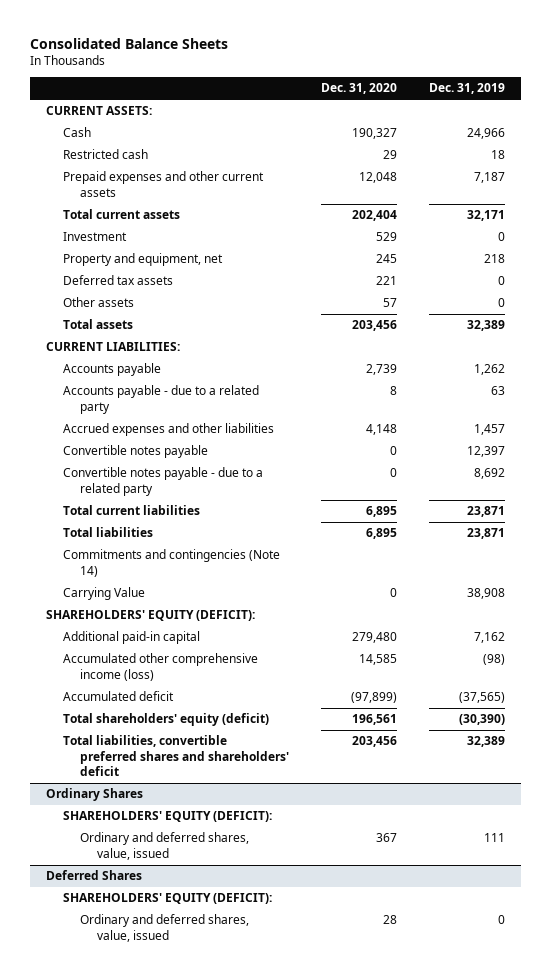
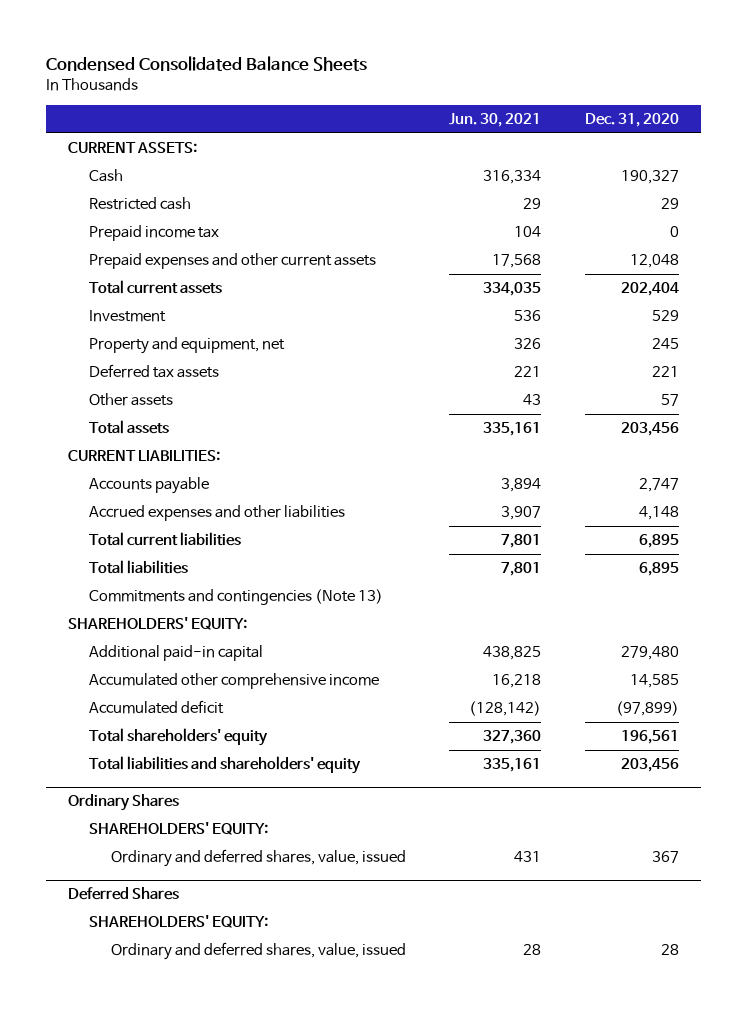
- Consolidated Balance Sheets
+ Condensed Consolidated Balance Sheets
- | Dec. 31, 2020 | Dec. 31, 2019
+ | Jun. 30, 2021 | Dec. 31, 2020
+ Prepaid income tax | 104 | 0
- Accounts payable | 2,739 | 1,262
- Accounts payable - due to a related party | 8 | 63
+ Accounts payable | 3,894 | 2,747
- Convertible notes payable | 0 | 12,397
- Convertible notes payable - due to a related party | 0 | 8,692
- Commitments and contingencies (Note 14)
- Carrying Value | 0 | 38,908
- SHAREHOLDERS' EQUITY (DEFICIT):
+ Commitments and contingencies (Note 13)
+ SHAREHOLDERS' EQUITY:
- Accumulated other comprehensive income (loss) | 14,585 | (98)
+ Accumulated other comprehensive income | 16,218 | 14,585
- Total shareholders' equity (deficit) | 196,561 | (30,390)
- Total liabilities, convertible preferred shares and shareholders' deficit | 203,456 | 32,389
+ Total shareholders' equity | 327,360 | 196,561
+ Total liabilities and shareholders' equity | 335,161 | 203,456
@ Ordinary Shares
- SHAREHOLDERS' EQUITY (DEFICIT):
+ SHAREHOLDERS' EQUITY:
@ Deferred Shares
- SHAREHOLDERS' EQUITY (DEFICIT):
+ SHAREHOLDERS' EQUITY:

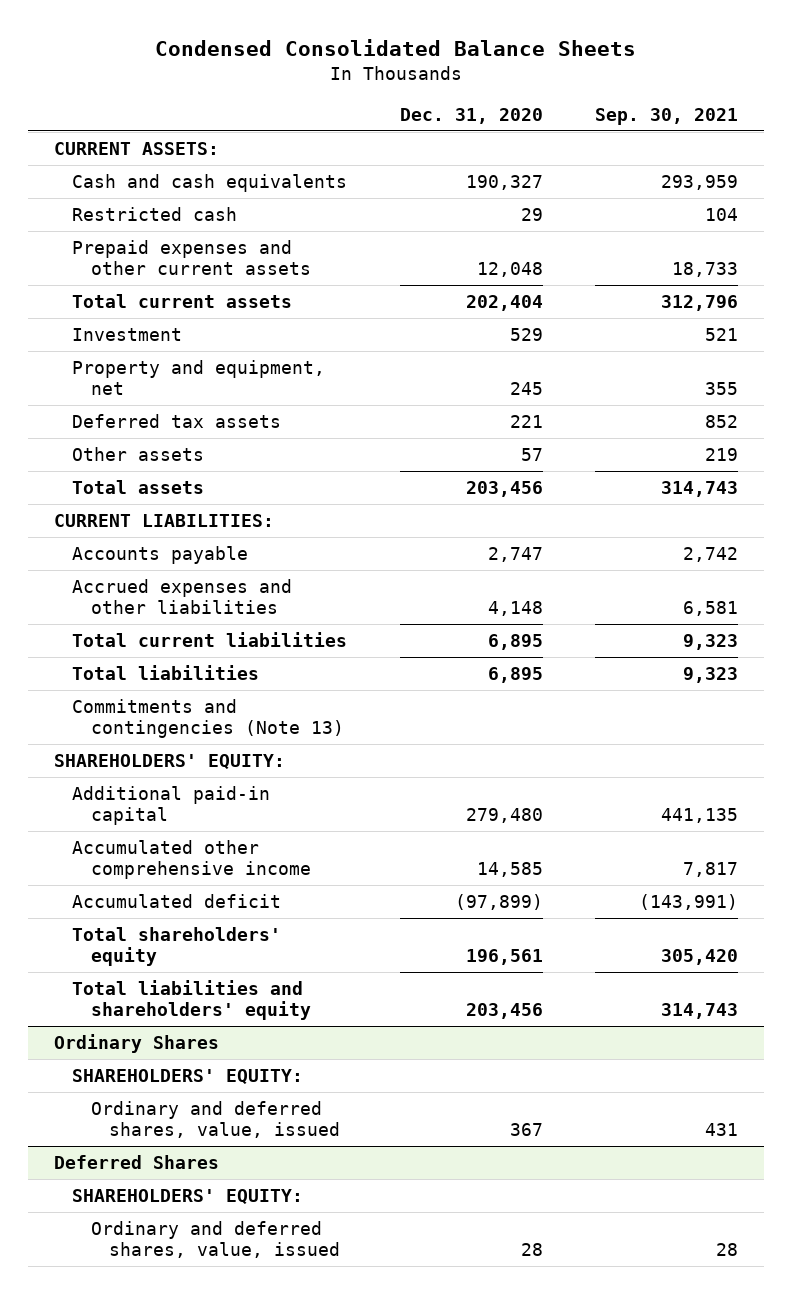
- | Jun. 30, 2021 | Dec. 31, 2020
+ | Dec. 31, 2020 | Sep. 30, 2021
- Cash | 316,334 | 190,327
+ Cash and cash equivalents | 190,327 | 293,959
- Prepaid income tax | 104 | 0

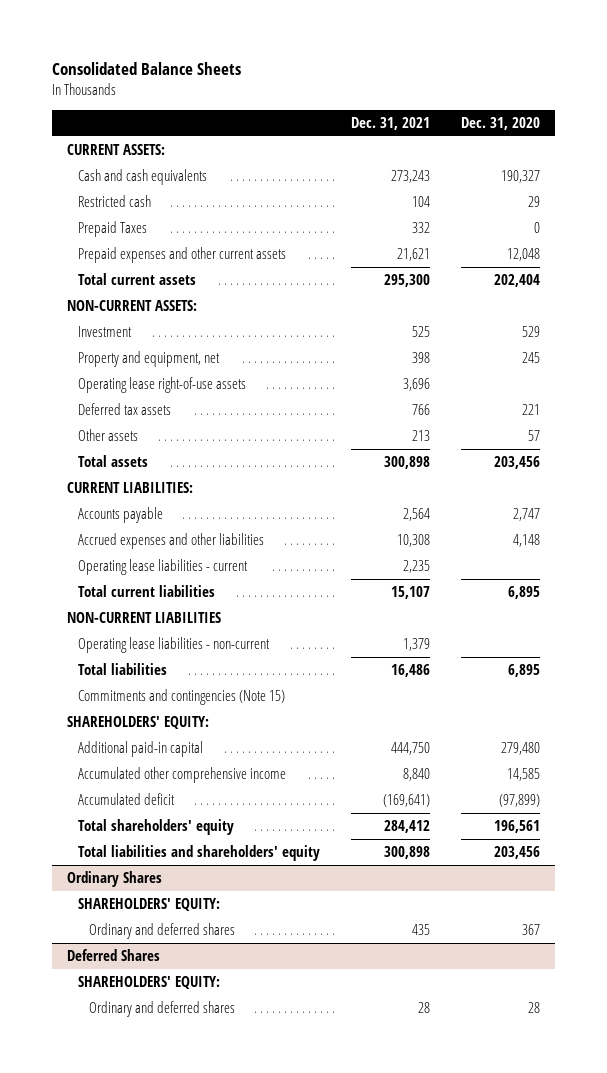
- Condensed Consolidated Balance Sheets
+ Consolidated Balance Sheets
- | Dec. 31, 2020 | Sep. 30, 2021
+ | Dec. 31, 2021 | Dec. 31, 2020
+ Prepaid Taxes | 332 | 0
+ NON-CURRENT ASSETS:
+ Operating lease right-of-use assets | 3,696 |
+ Operating lease liabilities - current | 2,235 |
+ NON-CURRENT LIABILITIES
+ Operating lease liabilities - non-current | 1,379 |
- Commitments and contingencies (Note 13)
+ Commitments and contingencies (Note 15)
@ Ordinary Shares
- Ordinary and deferred shares, value, issued | 367 | 431
+ Ordinary and deferred shares | 435 | 367
@ Deferred Shares
- Ordinary and deferred shares, value, issued | 28 | 28
+ Ordinary and deferred shares | 28 | 28

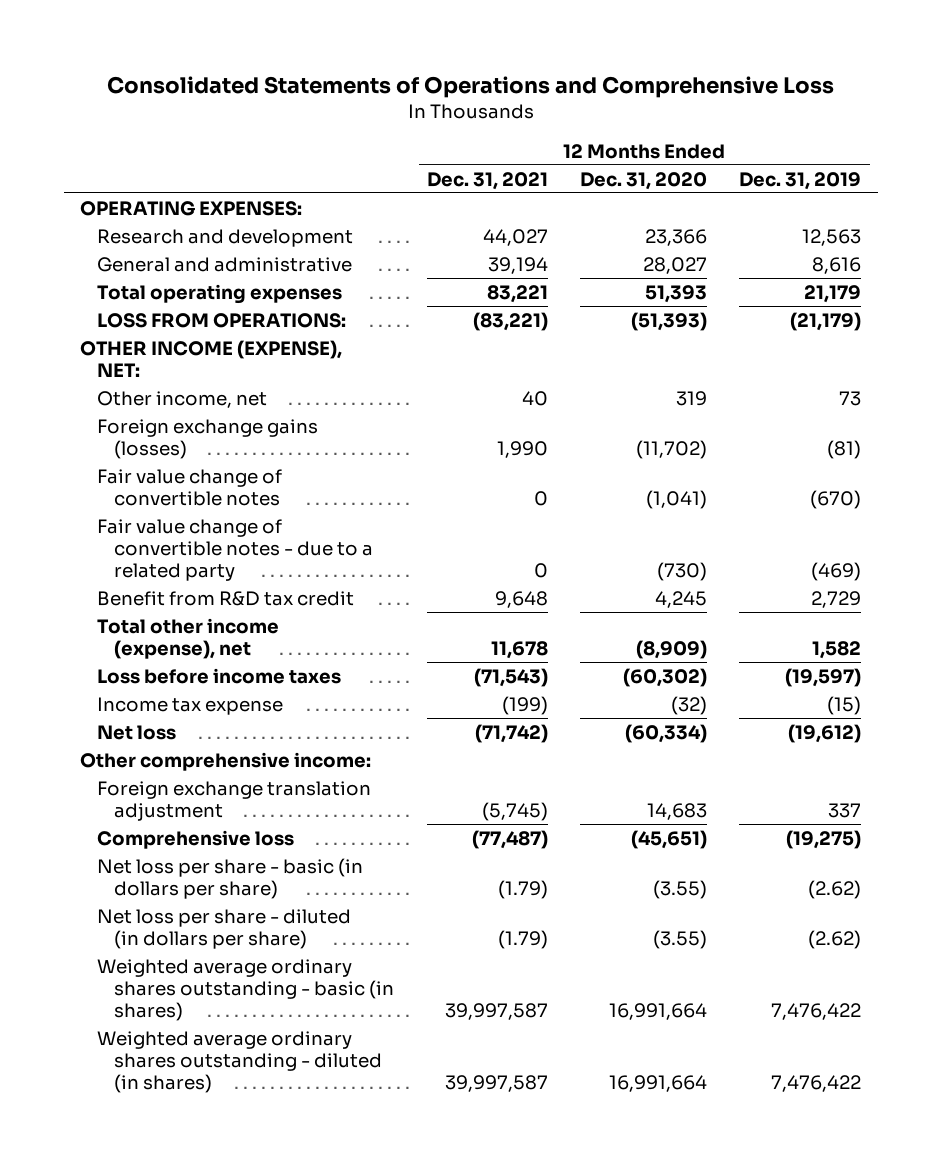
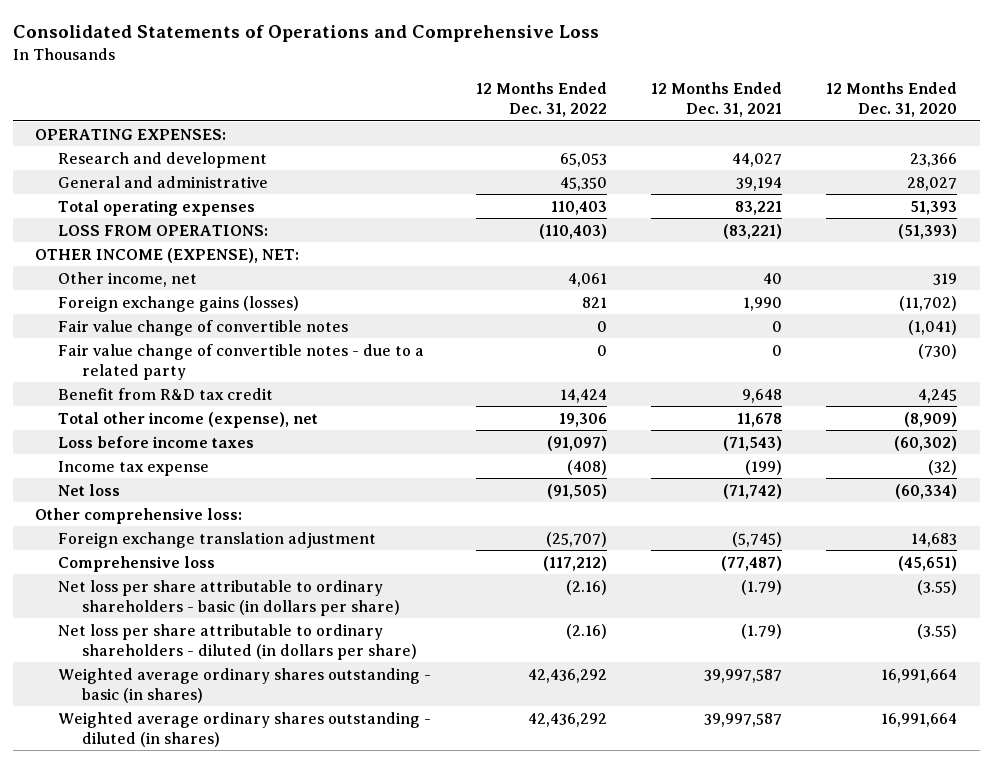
- | 12 Months Ended Dec. 31, 2021 | 12 Months Ended Dec. 31, 2020 | 12 Months Ended Dec. 31, 2019
+ | 12 Months Ended Dec. 31, 2022 | 12 Months Ended Dec. 31, 2021 | 12 Months Ended Dec. 31, 2020
- Other comprehensive income:
+ Other comprehensive loss:
- Net loss per share - basic (in dollars per share) | (1.79) | (3.55) | (2.62)
- Net loss per share - diluted (in dollars per share) | (1.79) | (3.55) | (2.62)
+ Net loss per share attributable to ordinary shareholders - basic (in dollars per share) | (2.16) | (1.79) | (3.55)
+ Net loss per share attributable to ordinary shareholders - diluted (in dollars per share) | (2.16) | (1.79) | (3.55)

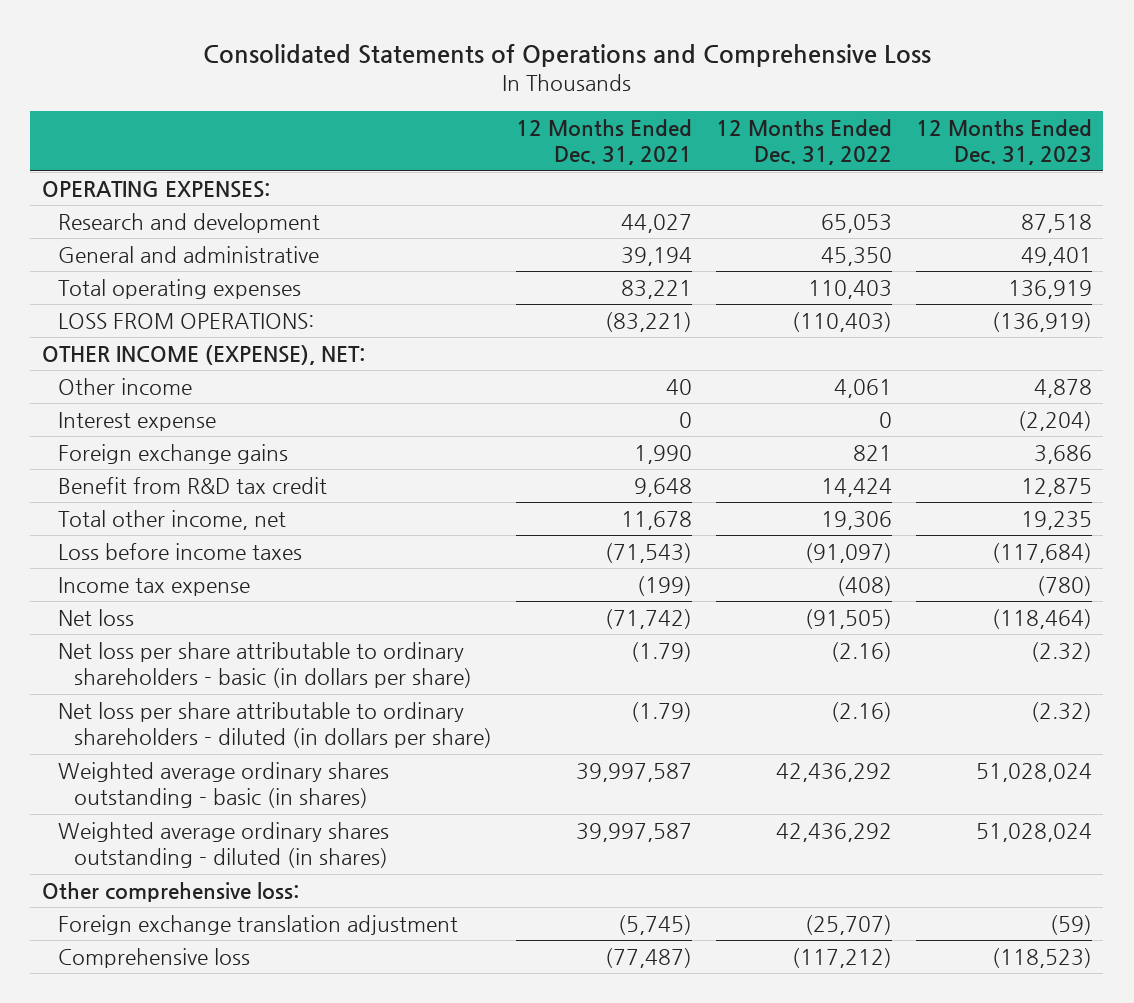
- | 12 Months Ended Dec. 31, 2022 | 12 Months Ended Dec. 31, 2021 | 12 Months Ended Dec. 31, 2020
+ | 12 Months Ended Dec. 31, 2021 | 12 Months Ended Dec. 31, 2022 | 12 Months Ended Dec. 31, 2023
- Other income, net | 4,061 | 40 | 319
- Foreign exchange gains (losses) | 821 | 1,990 | (11,702)
- Fair value change of convertible notes | 0 | 0 | (1,041)
- Fair value change of convertible notes - due to a related party | 0 | 0 | (730)
+ Other income | 40 | 4,061 | 4,878
+ Interest expense | 0 | 0 | (2,204)
+ Foreign exchange gains | 1,990 | 821 | 3,686
- Total other income (expense), net | 19,306 | 11,678 | (8,909)
+ Total other income, net | 11,678 | 19,306 | 19,235
moved down: Other comprehensive loss:
moved down: Foreign exchange translation adjustment | (5,745) | (25,707) | (59)
moved down: Comprehensive loss | (77,487) | (117,212) | (118,523)

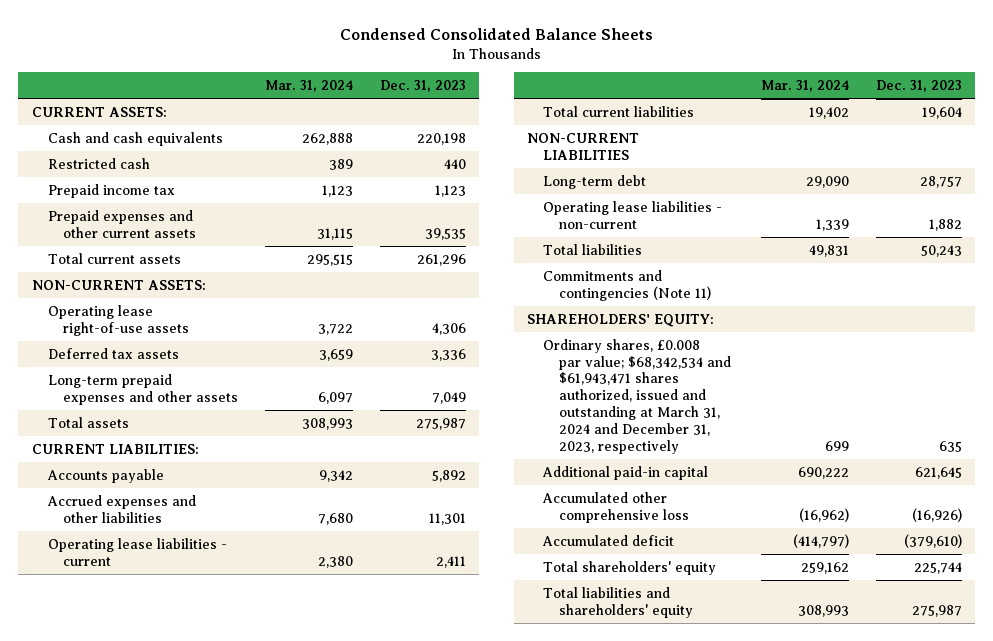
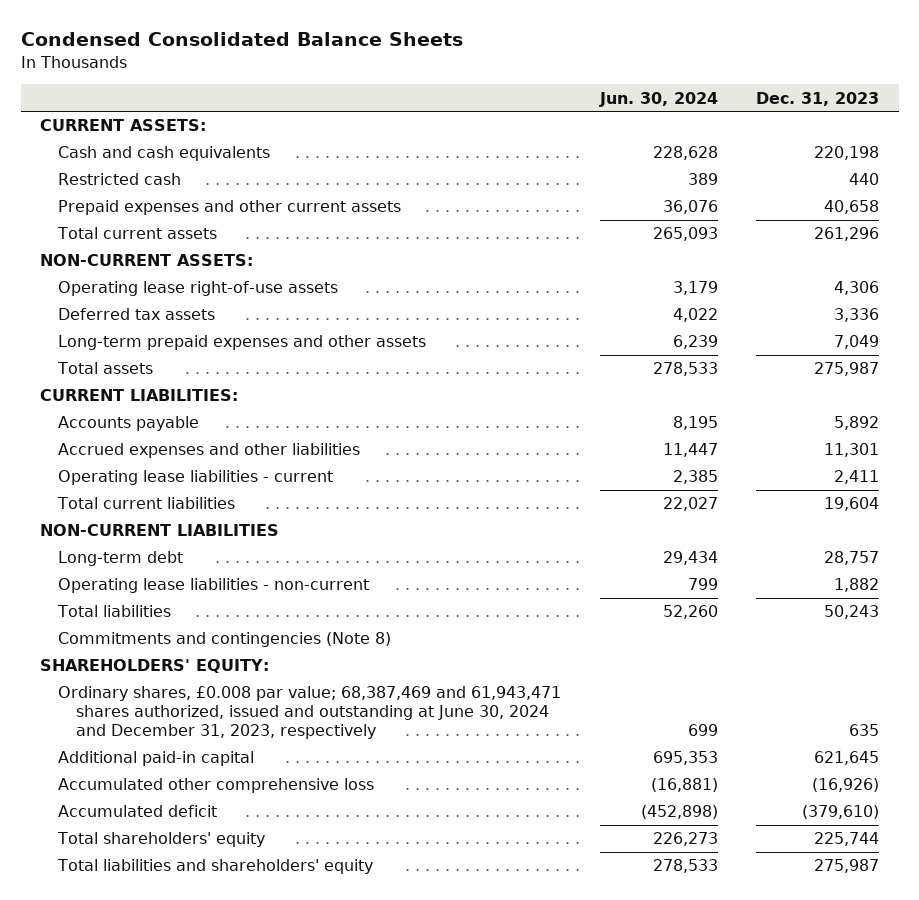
- | Mar. 31, 2024 | Dec. 31, 2023
+ | Jun. 30, 2024 | Dec. 31, 2023
- Prepaid income tax | 1,123 | 1,123
- Prepaid expenses and other current assets | 31,115 | 39,535
+ Prepaid expenses and other current assets | 36,076 | 40,658
- Commitments and contingencies (Note 11)
+ Commitments and contingencies (Note 8)
- Ordinary shares, £0.008 par value; $68,342,534 and $61,943,471 shares authorized, issued and outstanding at March 31, 2024 and December 31, 2023, respectively | 699 | 635
+ Ordinary shares, £0.008 par value; 68,387,469 and 61,943,471 shares authorized, issued and outstanding at June 30, 2024 and December 31, 2023, respectively | 699 | 635

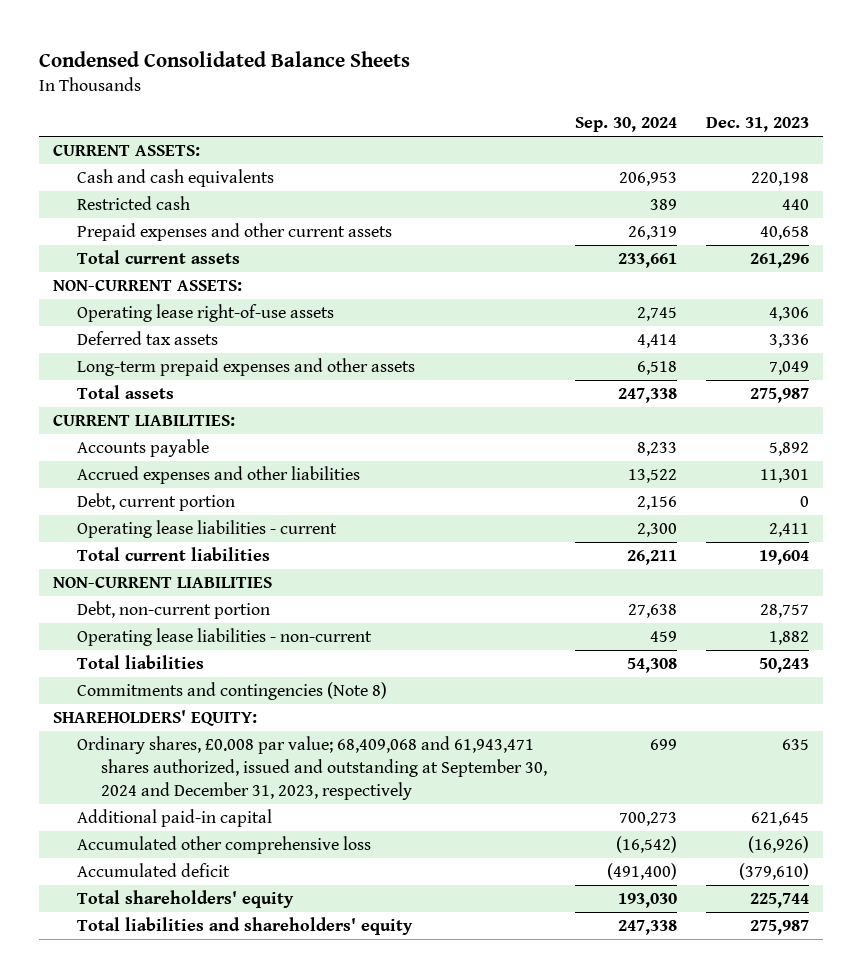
- | Jun. 30, 2024 | Dec. 31, 2023
+ | Sep. 30, 2024 | Dec. 31, 2023
+ Debt, current portion | 2,156 | 0
- Long-term debt | 29,434 | 28,757
+ Debt, non-current portion | 27,638 | 28,757
- Ordinary shares, £0.008 par value; 68,387,469 and 61,943,471 shares authorized, issued and outstanding at June 30, 2024 and December 31, 2023, respectively | 699 | 635
+ Ordinary shares, £0.008 par value; 68,409,068 and 61,943,471 shares authorized, issued and outstanding at September 30, 2024 and December 31, 2023, respectively | 699 | 635

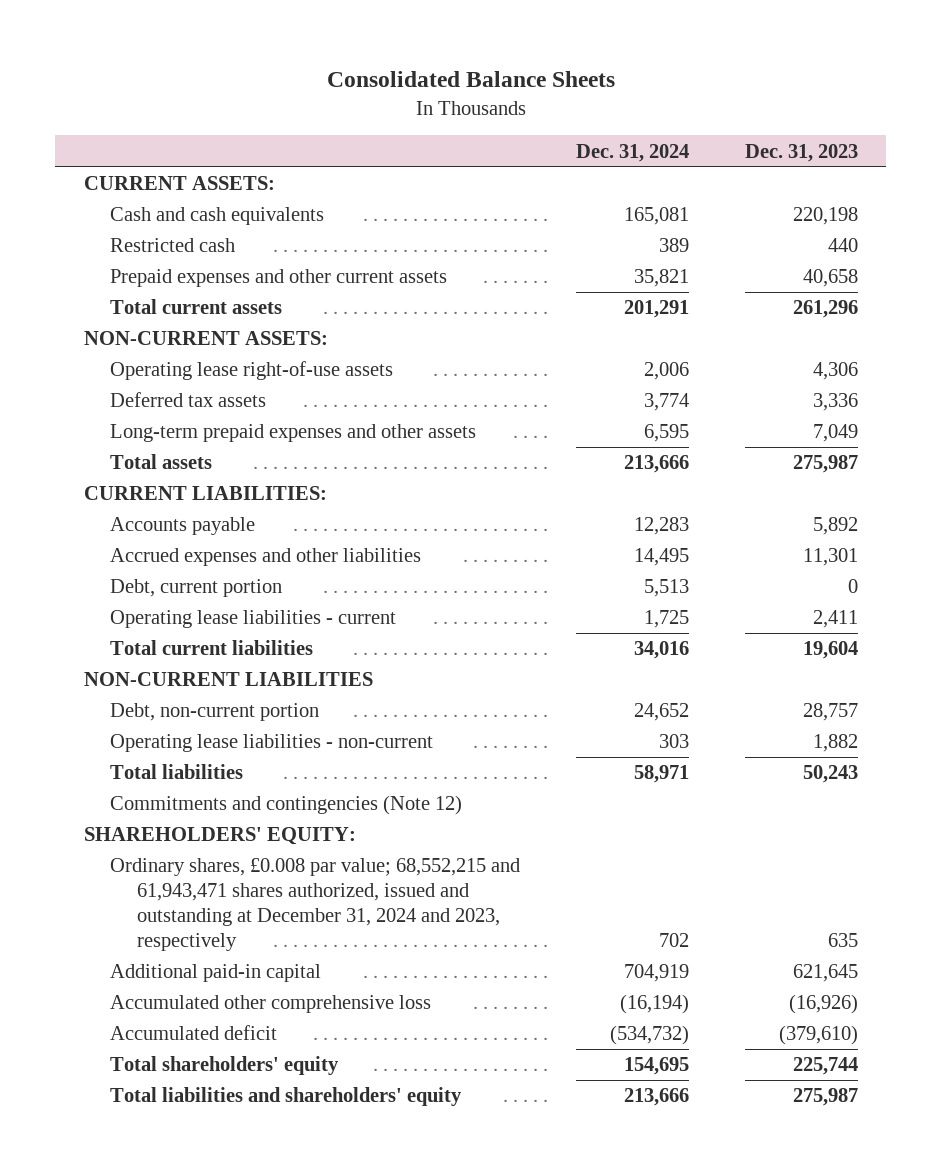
- Condensed Consolidated Balance Sheets
+ Consolidated Balance Sheets
- | Sep. 30, 2024 | Dec. 31, 2023
+ | Dec. 31, 2024 | Dec. 31, 2023
- Commitments and contingencies (Note 8)
+ Commitments and contingencies (Note 12)
- Ordinary shares, £0.008 par value; 68,409,068 and 61,943,471 shares authorized, issued and outstanding at September 30, 2024 and December 31, 2023, respectively | 699 | 635
+ Ordinary shares, £0.008 par value; 68,552,215 and 61,943,471 shares authorized, issued and outstanding at December 31, 2024 and 2023, respectively | 702 | 635

